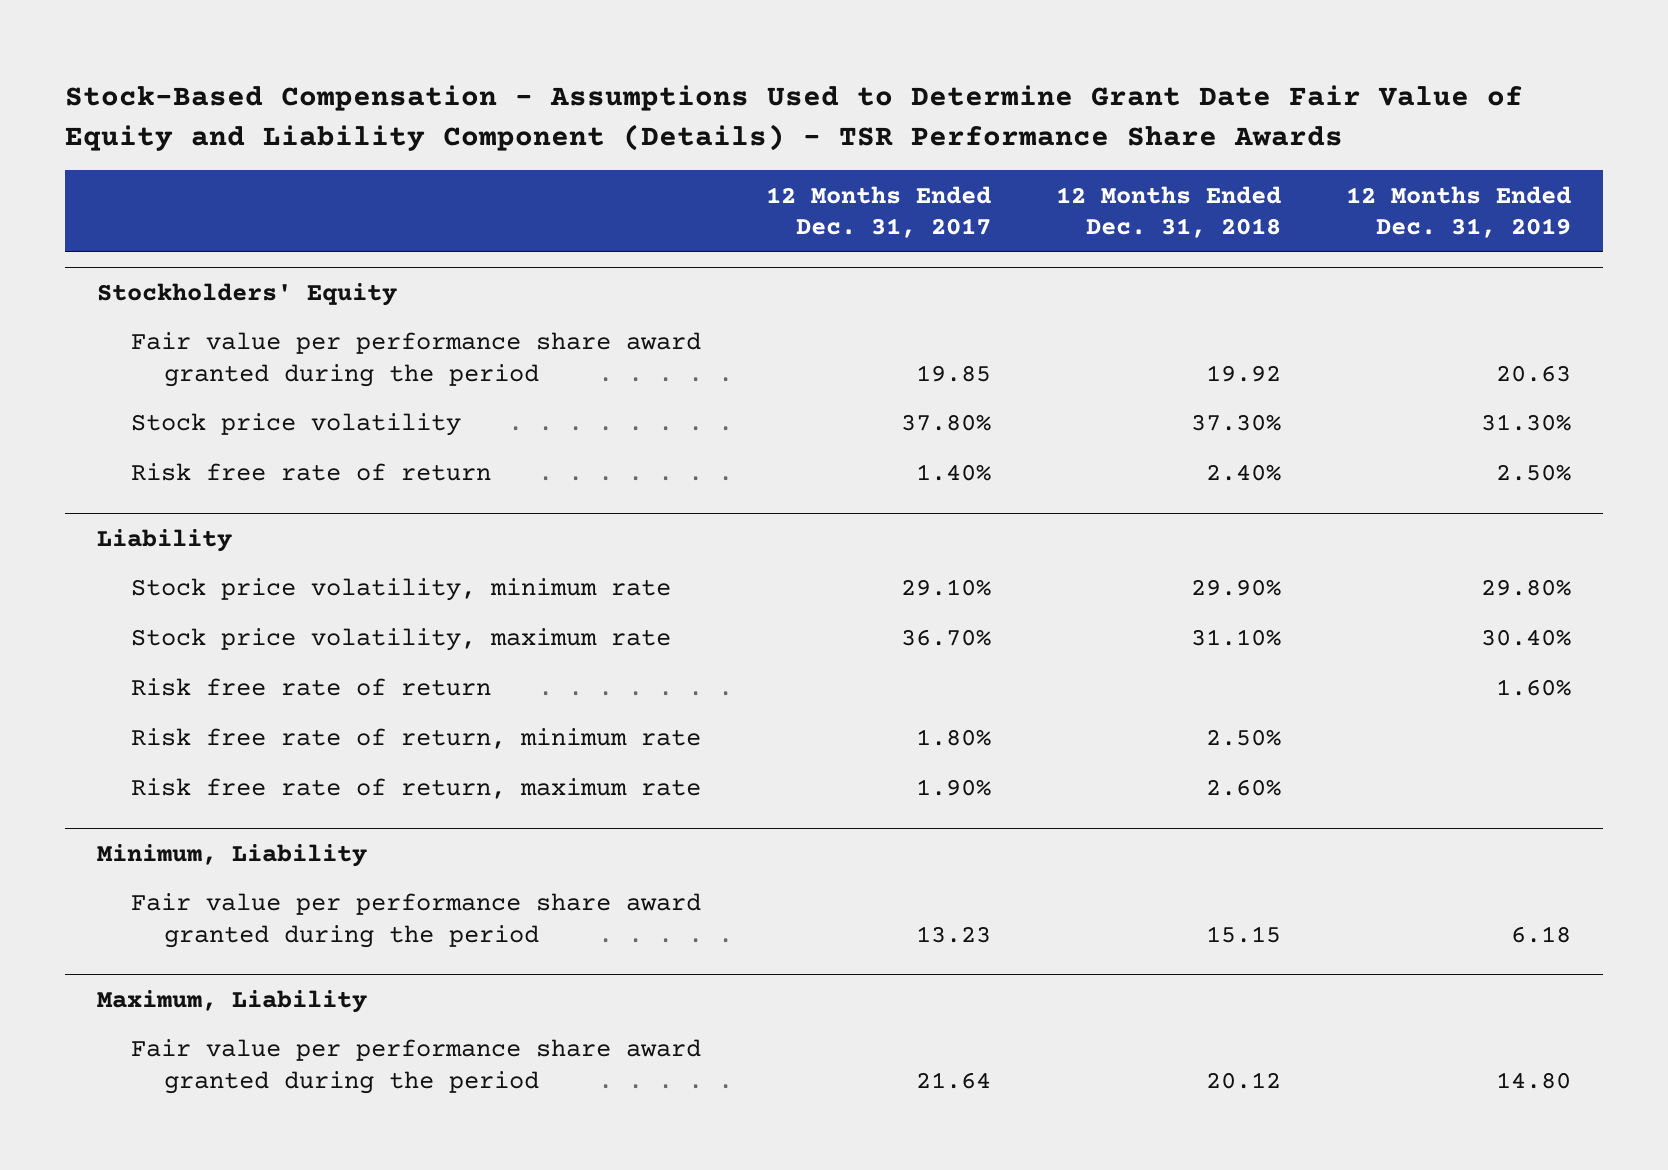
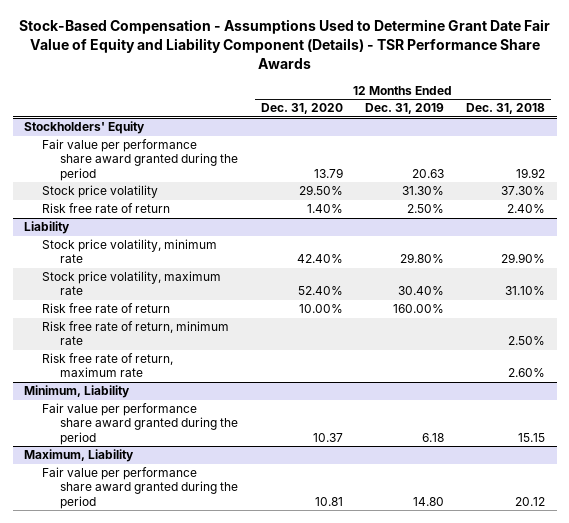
- | 12 Months Ended Dec. 31, 2017 | 12 Months Ended Dec. 31, 2018 | 12 Months Ended Dec. 31, 2019
+ | 12 Months Ended Dec. 31, 2020 | 12 Months Ended Dec. 31, 2019 | 12 Months Ended Dec. 31, 2018
@ Liability
- Risk free rate of return | | | 1.60%
+ Risk free rate of return | 10.00% | 160.00% |

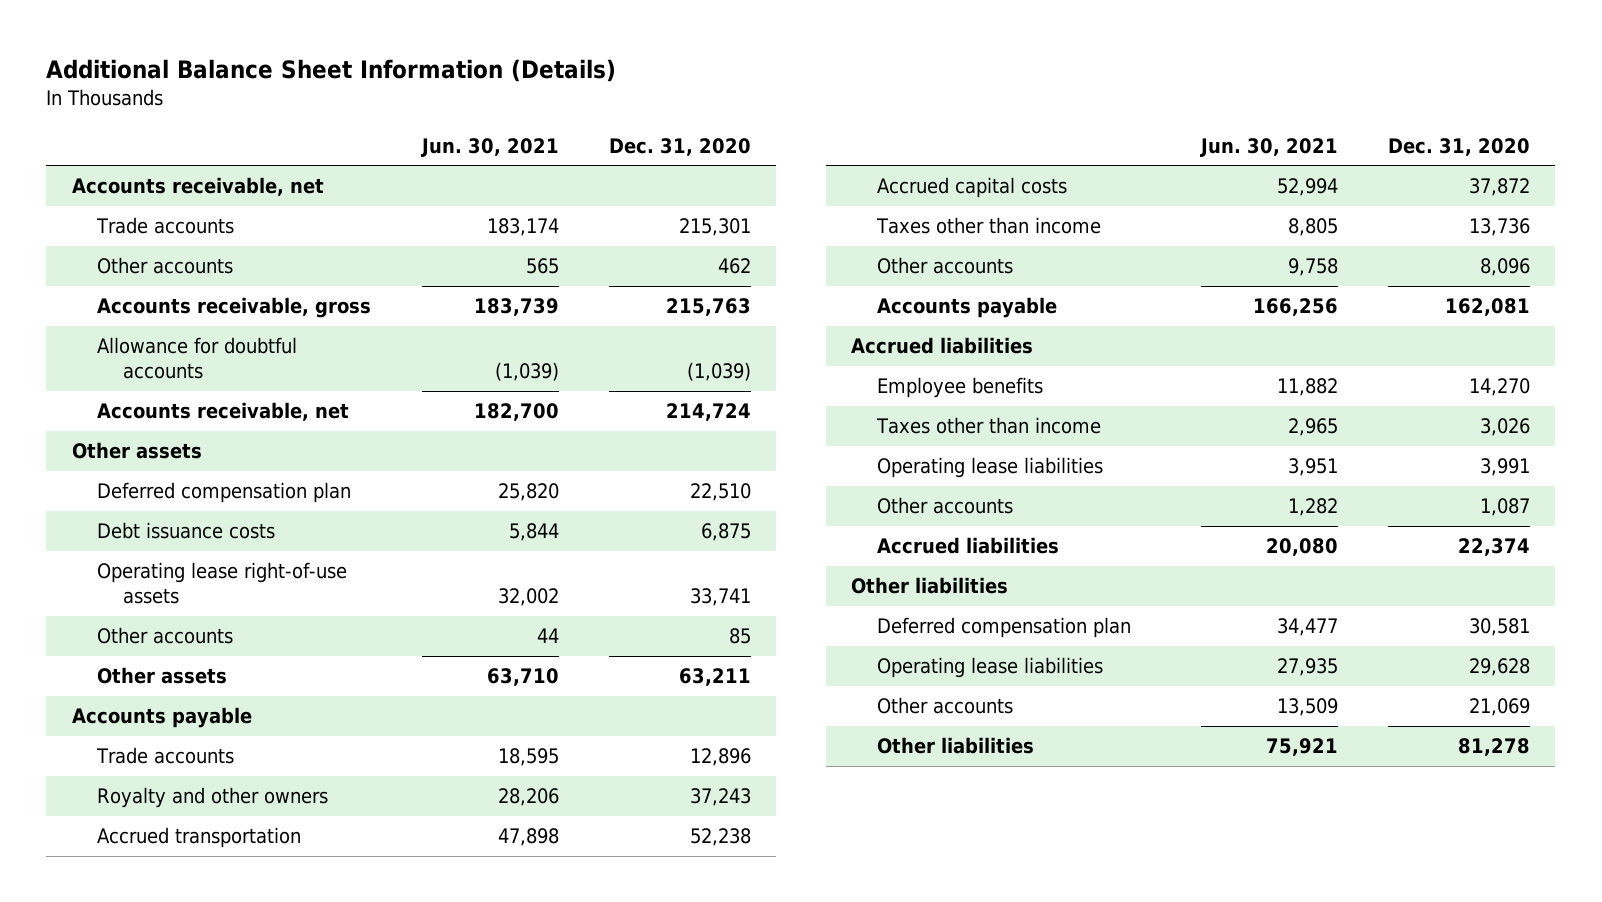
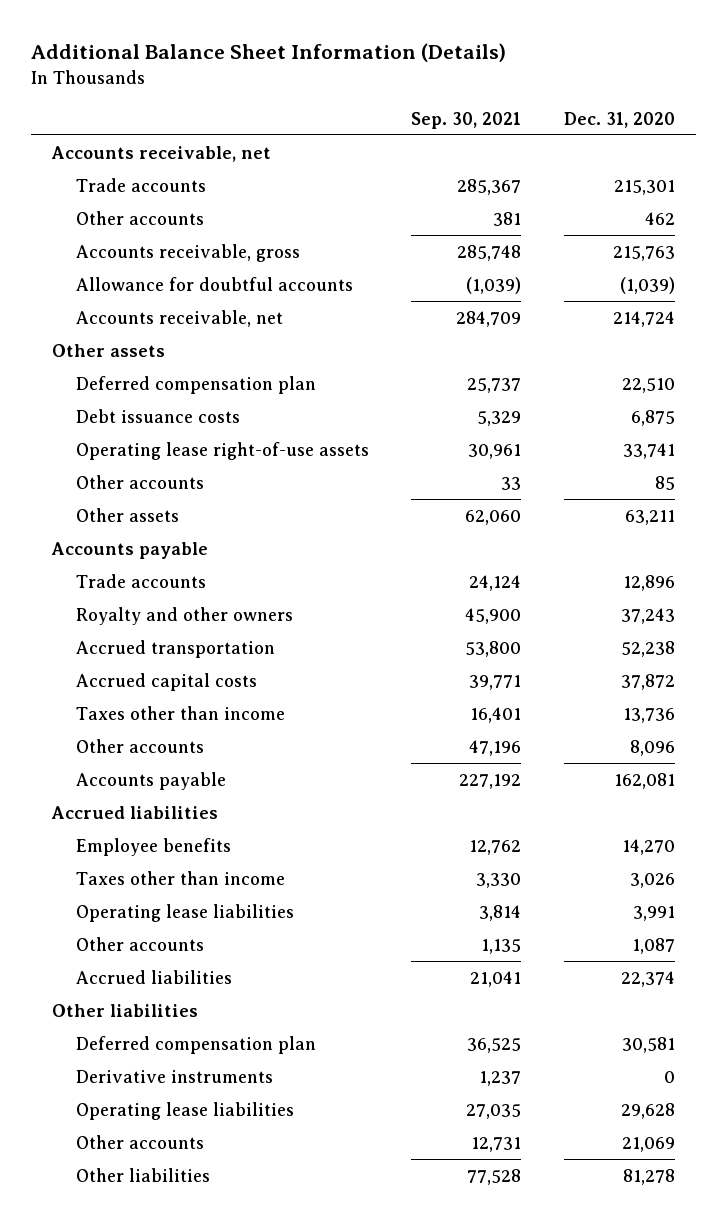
- | Jun. 30, 2021 | Dec. 31, 2020
+ | Sep. 30, 2021 | Dec. 31, 2020
+ Derivative instruments | 1,237 | 0

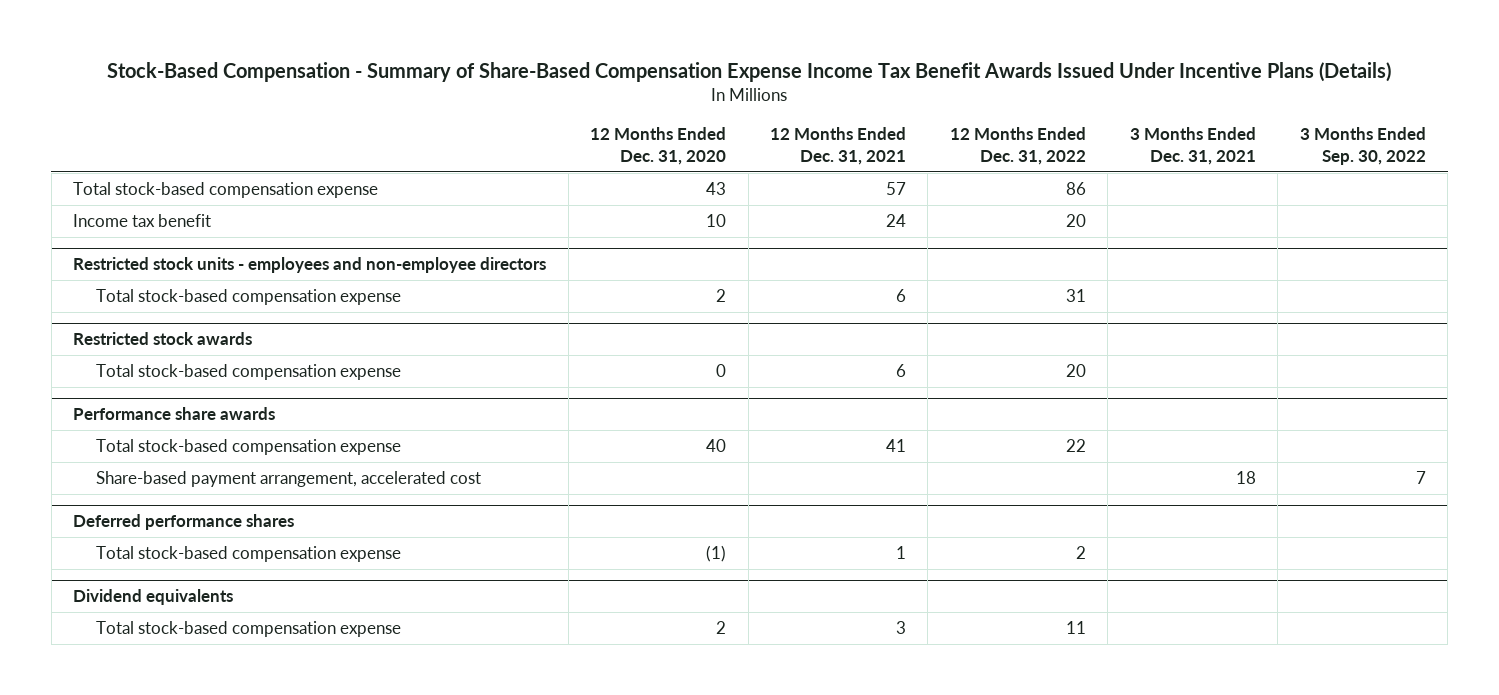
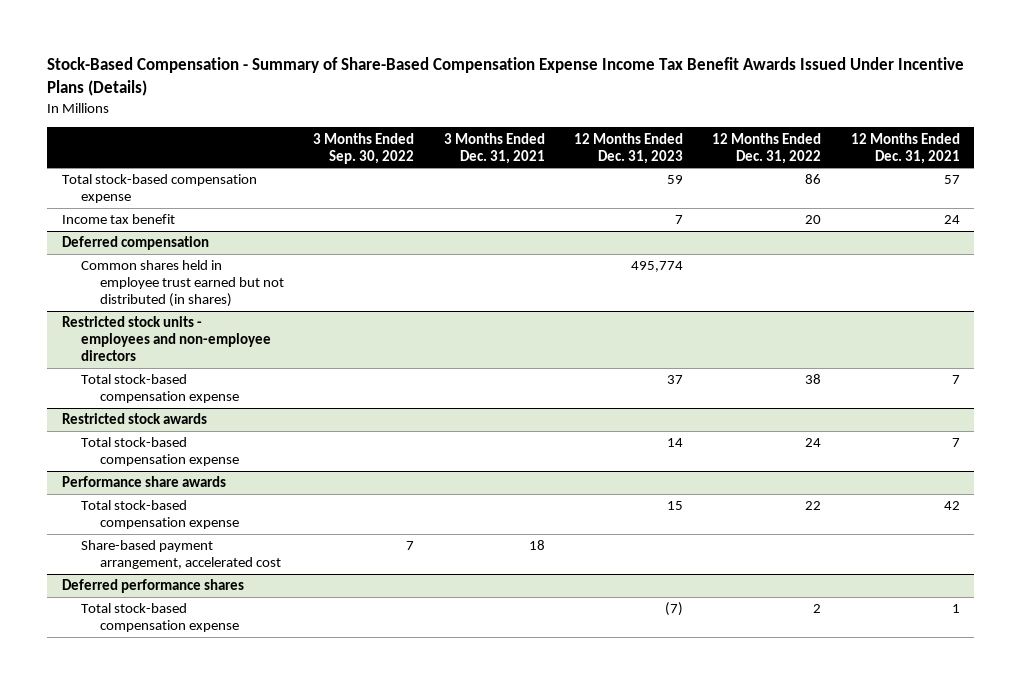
- | 12 Months Ended Dec. 31, 2020 | 12 Months Ended Dec. 31, 2021 | 12 Months Ended Dec. 31, 2022 | 3 Months Ended Dec. 31, 2021 | 3 Months Ended Sep. 30, 2022
+ | 3 Months Ended Sep. 30, 2022 | 3 Months Ended Dec. 31, 2021 | 12 Months Ended Dec. 31, 2023 | 12 Months Ended Dec. 31, 2022 | 12 Months Ended Dec. 31, 2021
+ Deferred compensation
+ Common shares held in employee trust earned but not distributed (in shares) | | | 495,774 | |
@ Restricted stock units - employees and non-employee directors
- Total stock-based compensation expense | 2 | 6 | 31 | |
+ Total stock-based compensation expense | | | 37 | 38 | 7
@ Restricted stock awards
- Total stock-based compensation expense | 0 | 6 | 20 | |
+ Total stock-based compensation expense | | | 14 | 24 | 7
@ Performance share awards
- Total stock-based compensation expense | 40 | 41 | 22 | |
+ Total stock-based compensation expense | | | 15 | 22 | 42
- Dividend equivalents
- Total stock-based compensation expense | 2 | 3 | 11 | |

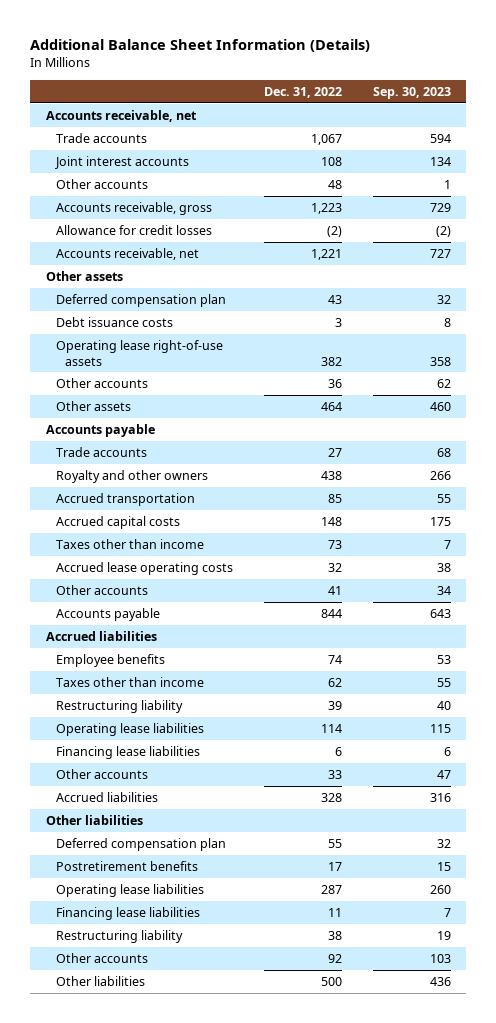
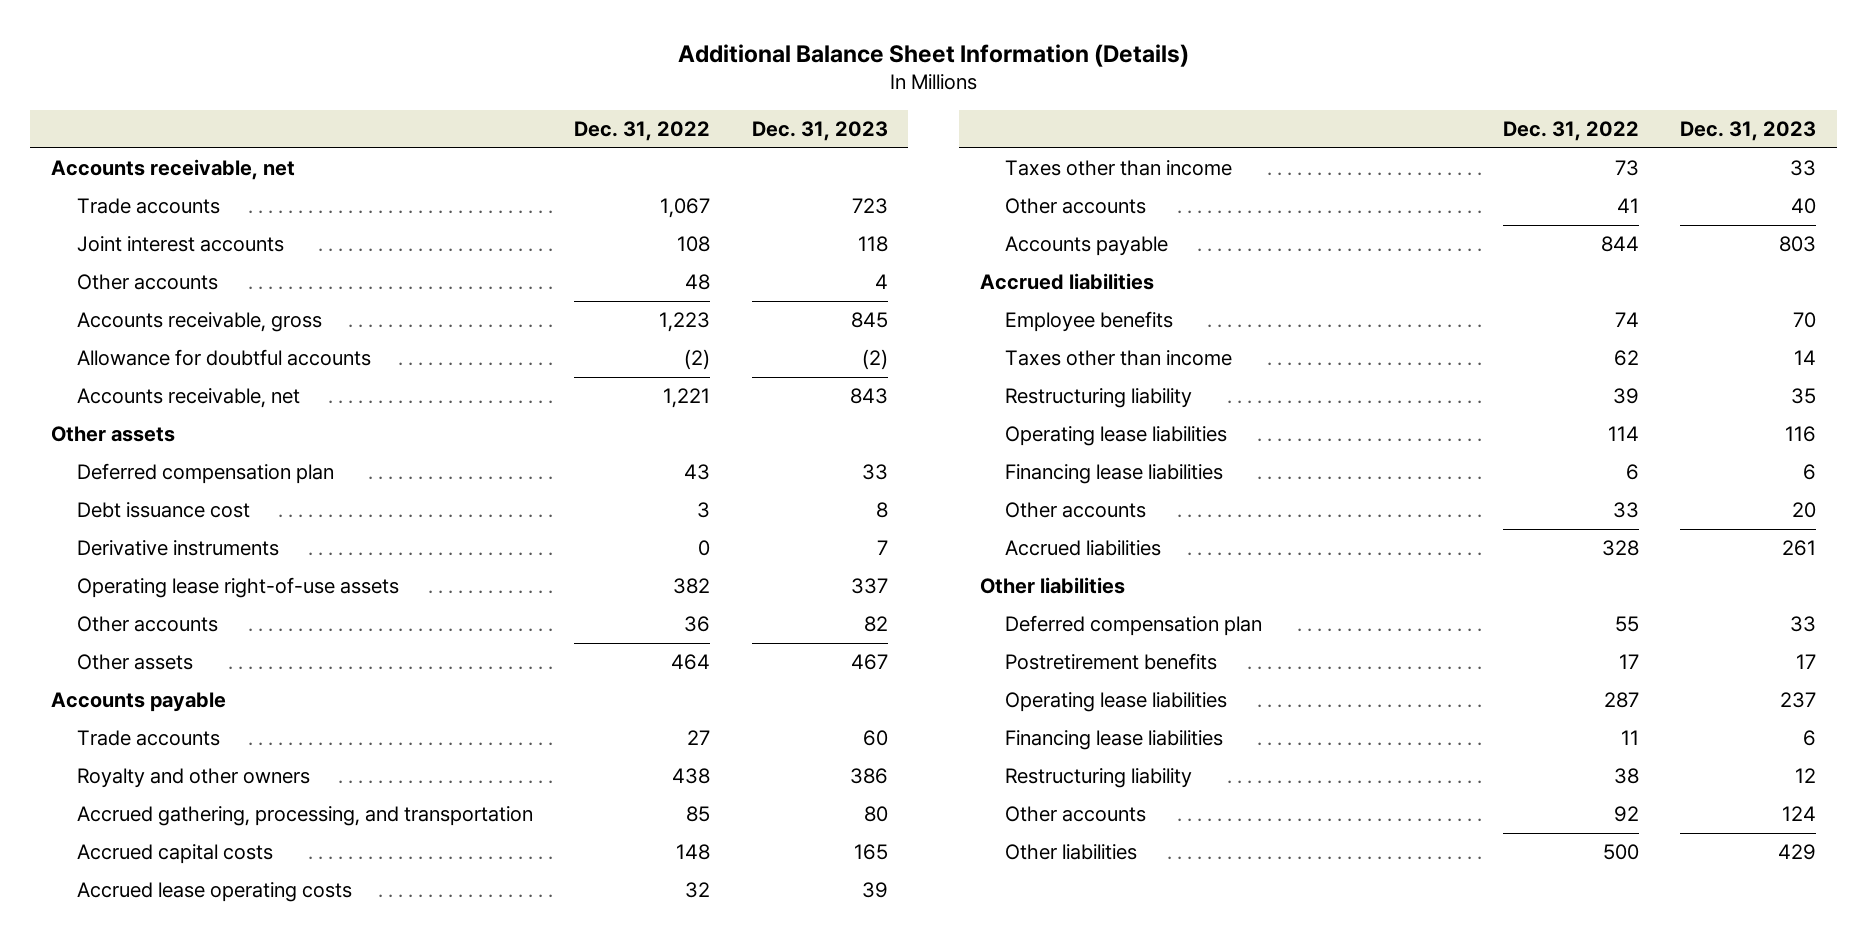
- | Dec. 31, 2022 | Sep. 30, 2023
+ | Dec. 31, 2022 | Dec. 31, 2023
- Allowance for credit losses | (2) | (2)
+ Allowance for doubtful accounts | (2) | (2)
- Debt issuance costs | 3 | 8
+ Debt issuance cost | 3 | 8
+ Derivative instruments | 0 | 7
- Accrued transportation | 85 | 55
+ Accrued gathering, processing, and transportation | 85 | 80
moved down: Taxes other than income | 73 | 33

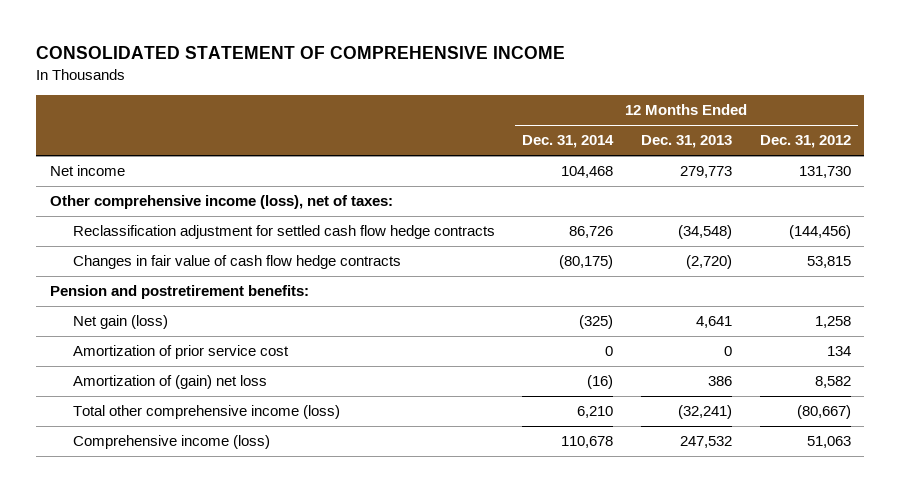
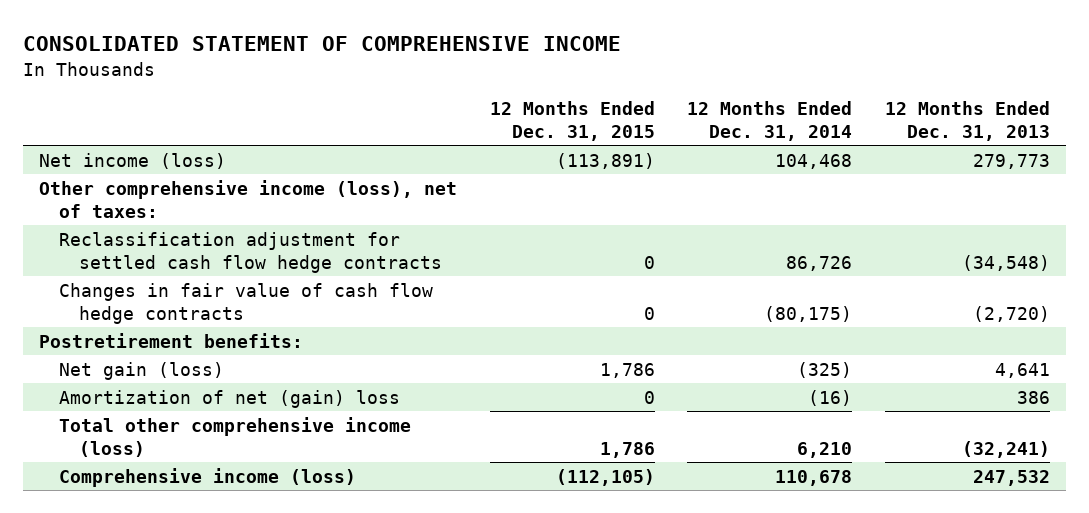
- | 12 Months Ended Dec. 31, 2014 | 12 Months Ended Dec. 31, 2013 | 12 Months Ended Dec. 31, 2012
+ | 12 Months Ended Dec. 31, 2015 | 12 Months Ended Dec. 31, 2014 | 12 Months Ended Dec. 31, 2013
- Net income | 104,468 | 279,773 | 131,730
+ Net income (loss) | (113,891) | 104,468 | 279,773
- Pension and postretirement benefits:
+ Postretirement benefits:
- Amortization of prior service cost | 0 | 0 | 134
- Amortization of (gain) net loss | (16) | 386 | 8,582
+ Amortization of net (gain) loss | 0 | (16) | 386

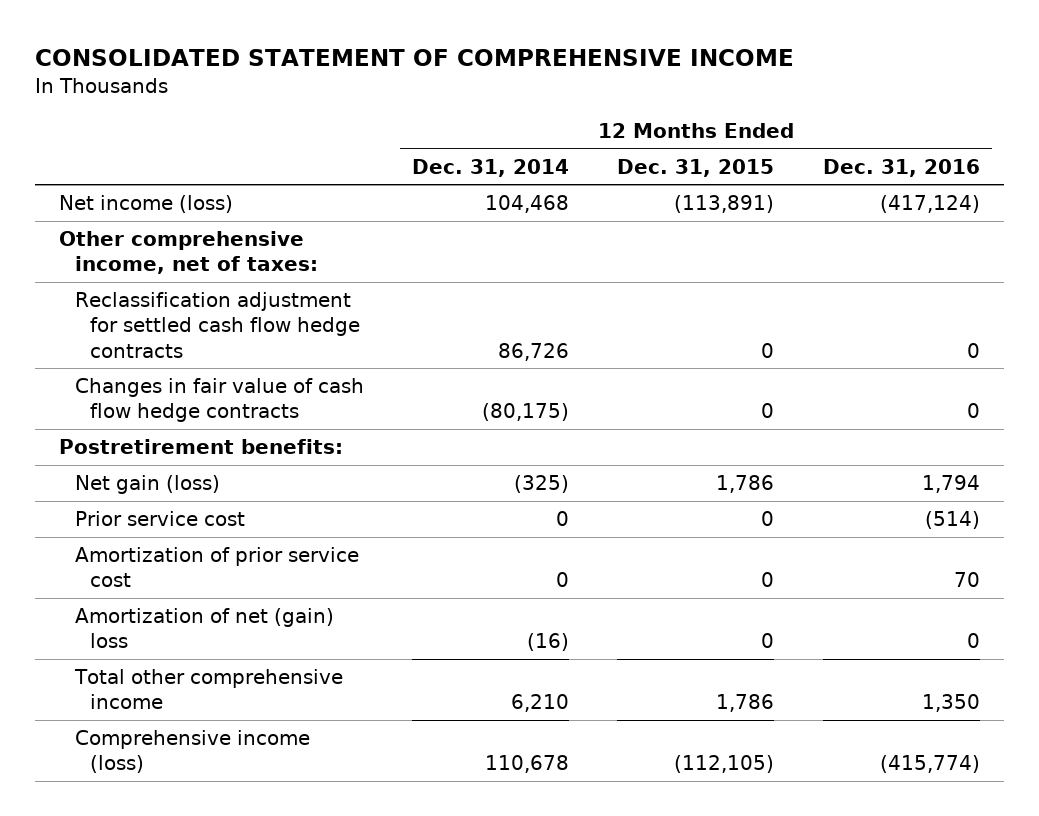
- | 12 Months Ended Dec. 31, 2015 | 12 Months Ended Dec. 31, 2014 | 12 Months Ended Dec. 31, 2013
+ | 12 Months Ended Dec. 31, 2014 | 12 Months Ended Dec. 31, 2015 | 12 Months Ended Dec. 31, 2016
- Other comprehensive income (loss), net of taxes:
+ Other comprehensive income, net of taxes:
+ Prior service cost | 0 | 0 | (514)
+ Amortization of prior service cost | 0 | 0 | 70
- Total other comprehensive income (loss) | 1,786 | 6,210 | (32,241)
+ Total other comprehensive income | 6,210 | 1,786 | 1,350

